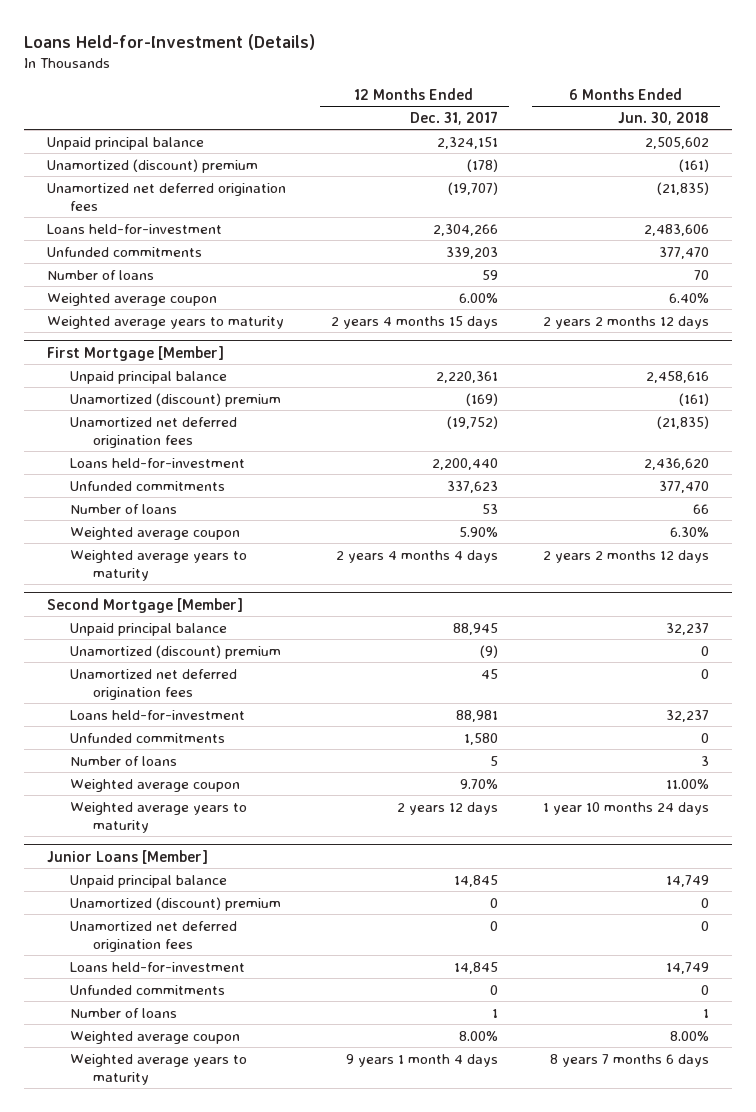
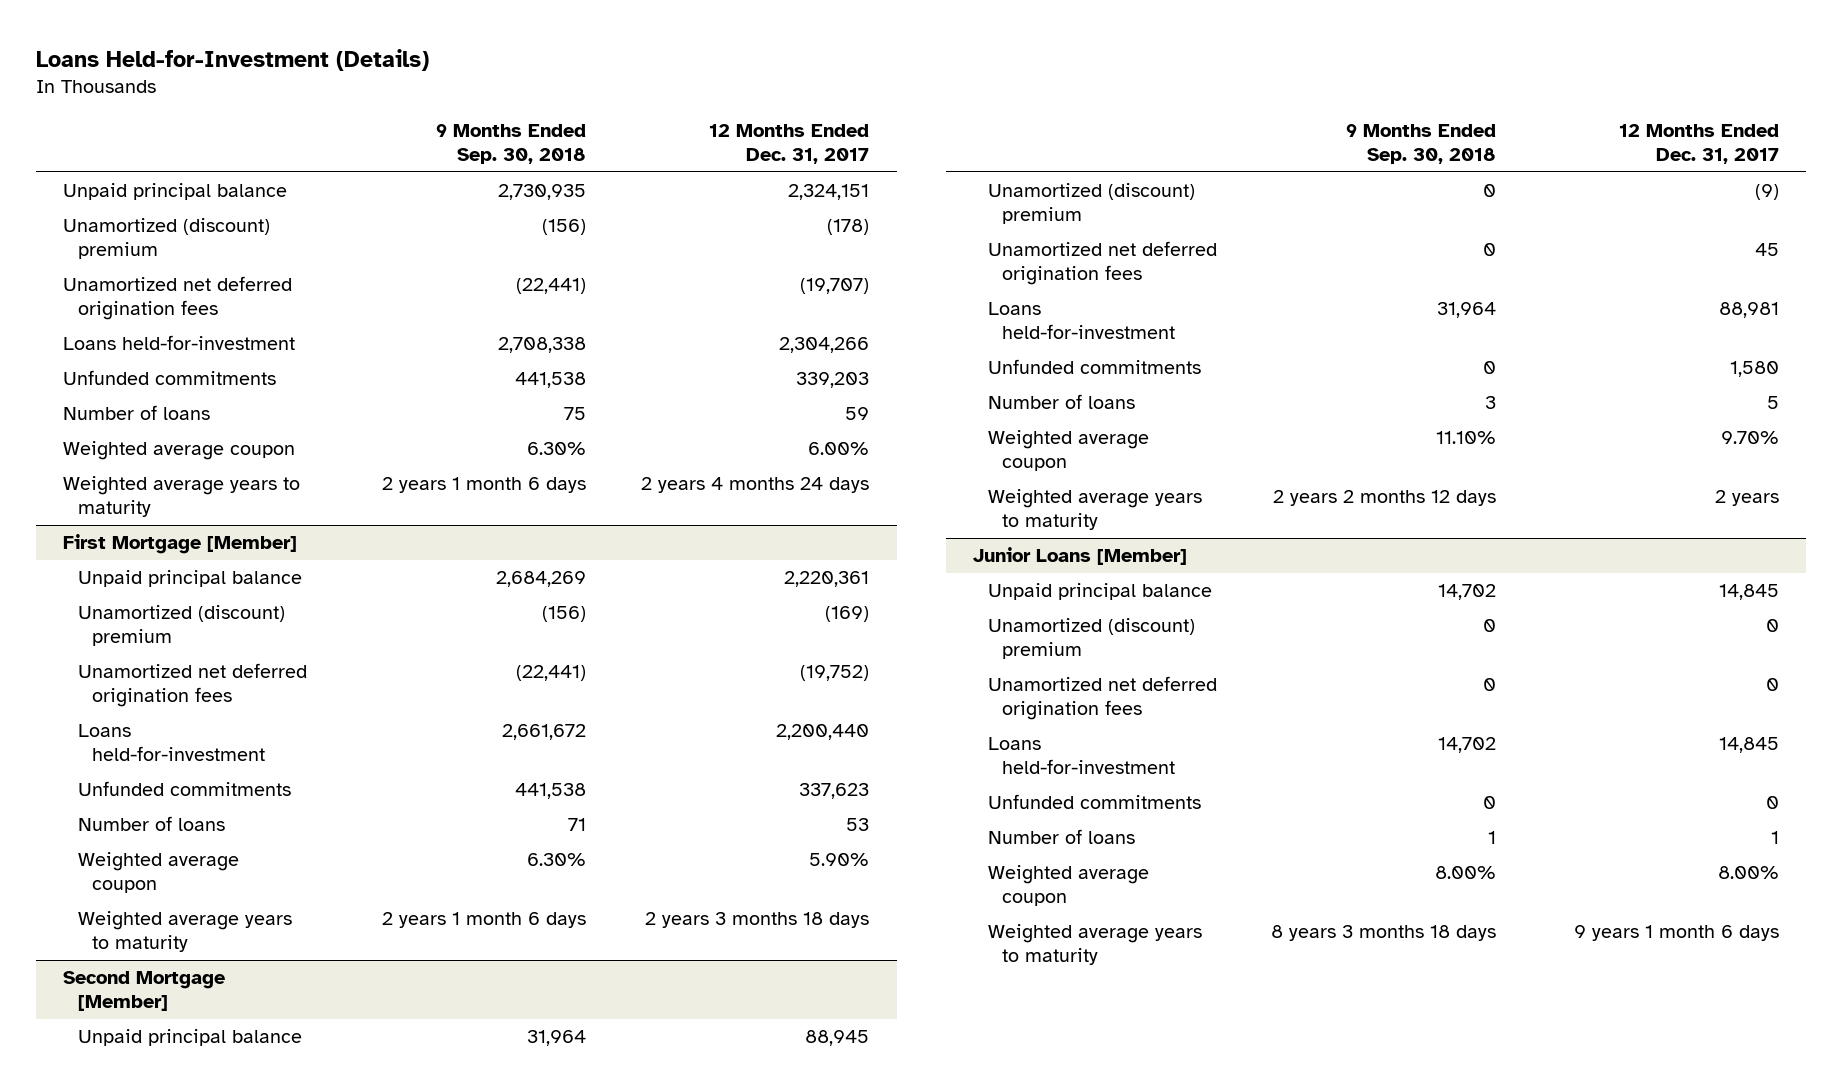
- | 12 Months Ended Dec. 31, 2017 | 6 Months Ended Jun. 30, 2018
+ | 9 Months Ended Sep. 30, 2018 | 12 Months Ended Dec. 31, 2017
- Weighted average years to maturity | 2 years 4 months 15 days | 2 years 2 months 12 days
+ Weighted average years to maturity | 2 years 1 month 6 days | 2 years 4 months 24 days
@ First Mortgage [Member]
- Weighted average years to maturity | 2 years 4 months 4 days | 2 years 2 months 12 days
+ Weighted average years to maturity | 2 years 1 month 6 days | 2 years 3 months 18 days
@ Second Mortgage [Member]
- Weighted average years to maturity | 2 years 12 days | 1 year 10 months 24 days
+ Weighted average years to maturity | 2 years 2 months 12 days | 2 years
@ Junior Loans [Member]
- Weighted average years to maturity | 9 years 1 month 4 days | 8 years 7 months 6 days
+ Weighted average years to maturity | 8 years 3 months 18 days | 9 years 1 month 6 days

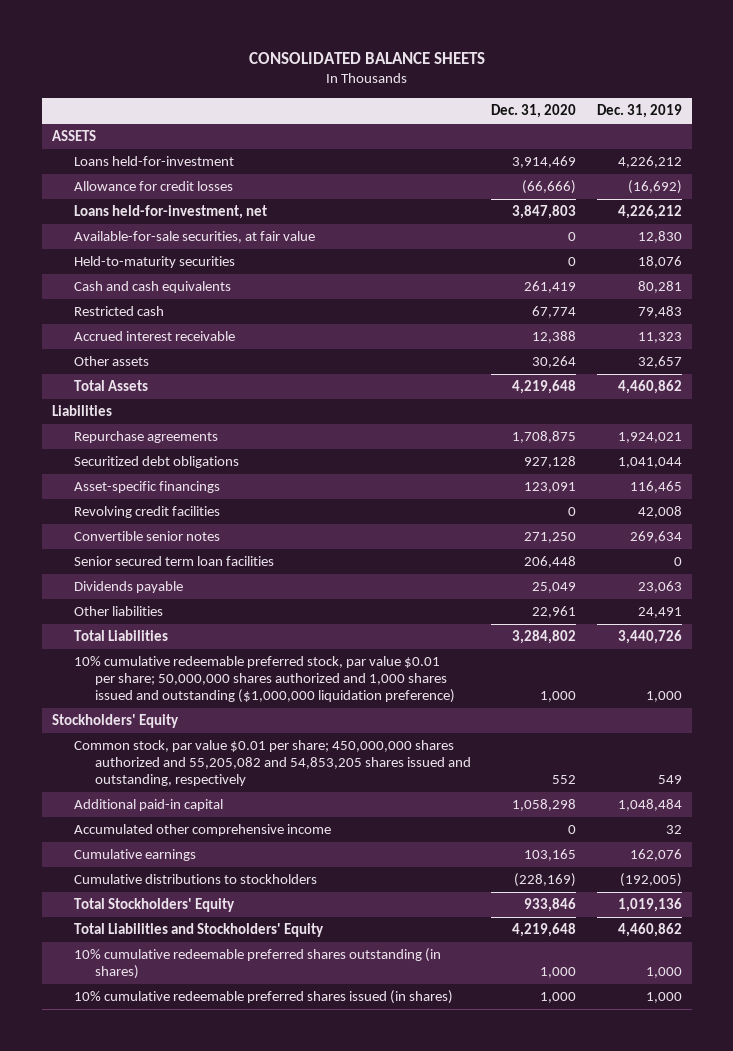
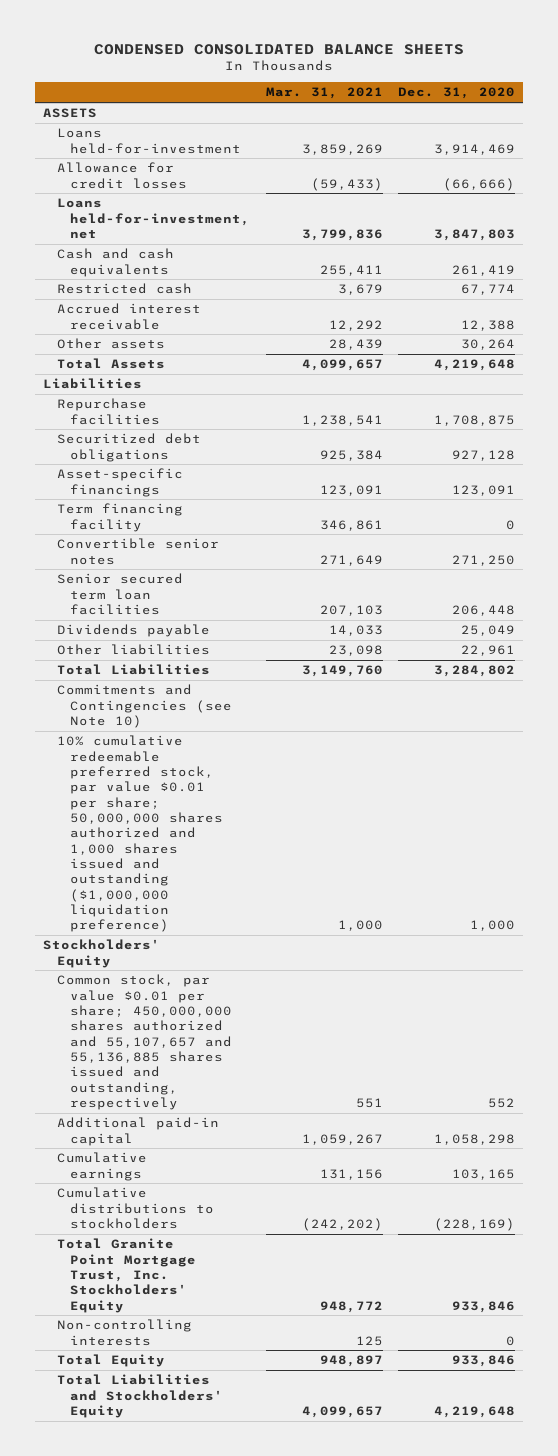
- CONSOLIDATED BALANCE SHEETS
+ CONDENSED CONSOLIDATED BALANCE SHEETS
- | Dec. 31, 2020 | Dec. 31, 2019
+ | Mar. 31, 2021 | Dec. 31, 2020
- Available-for-sale securities, at fair value | 0 | 12,830
- Held-to-maturity securities | 0 | 18,076
- Repurchase agreements | 1,708,875 | 1,924,021
+ Repurchase facilities | 1,238,541 | 1,708,875
- Revolving credit facilities | 0 | 42,008
+ Term financing facility | 346,861 | 0
+ Commitments and Contingencies (see Note 10)
- Common stock, par value $0.01 per share; 450,000,000 shares authorized and 55,205,082 and 54,853,205 shares issued and outstanding, respectively | 552 | 549
+ Common stock, par value $0.01 per share; 450,000,000 shares authorized and 55,107,657 and 55,136,885 shares issued and outstanding, respectively | 551 | 552
- Accumulated other comprehensive income | 0 | 32
- Total Stockholders' Equity | 933,846 | 1,019,136
+ Total Granite Point Mortgage Trust, Inc. Stockholders' Equity | 948,772 | 933,846
+ Non-controlling interests | 125 | 0
+ Total Equity | 948,897 | 933,846
- 10% cumulative redeemable preferred shares outstanding (in shares) | 1,000 | 1,000
- 10% cumulative redeemable preferred shares issued (in shares) | 1,000 | 1,000

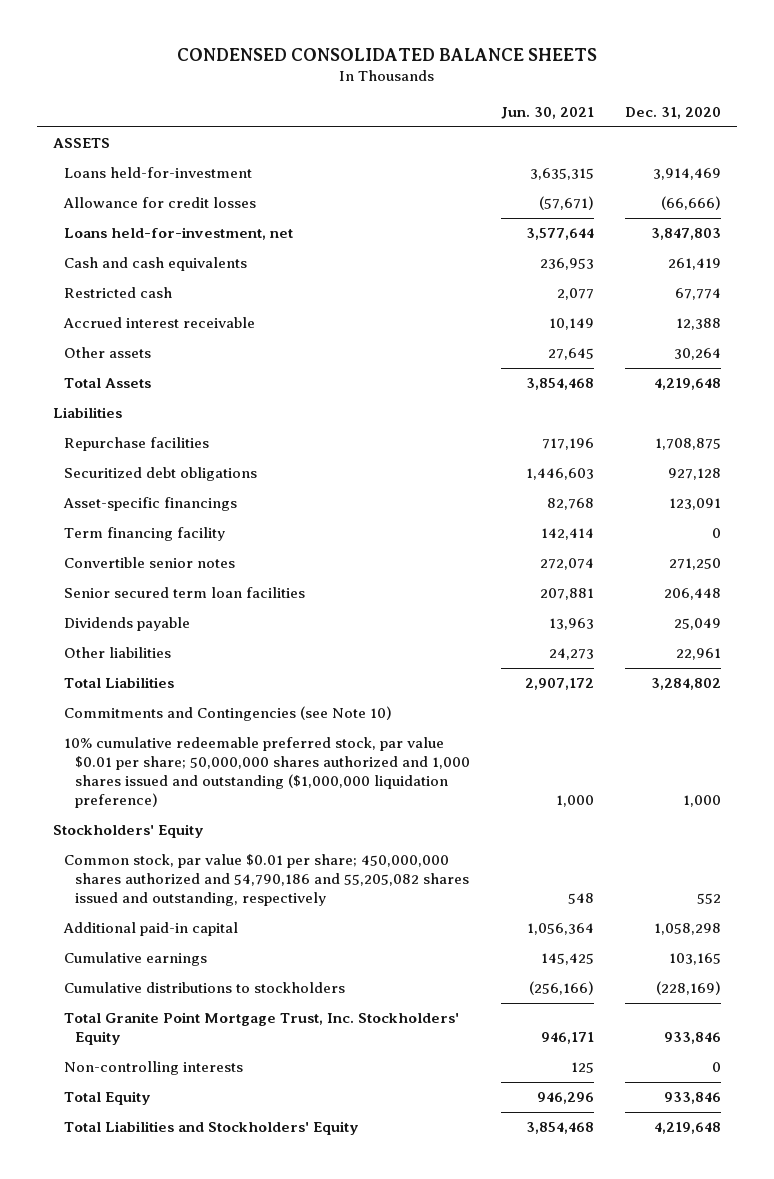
- | Mar. 31, 2021 | Dec. 31, 2020
+ | Jun. 30, 2021 | Dec. 31, 2020
- Common stock, par value $0.01 per share; 450,000,000 shares authorized and 55,107,657 and 55,136,885 shares issued and outstanding, respectively | 551 | 552
+ Common stock, par value $0.01 per share; 450,000,000 shares authorized and 54,790,186 and 55,205,082 shares issued and outstanding, respectively | 548 | 552

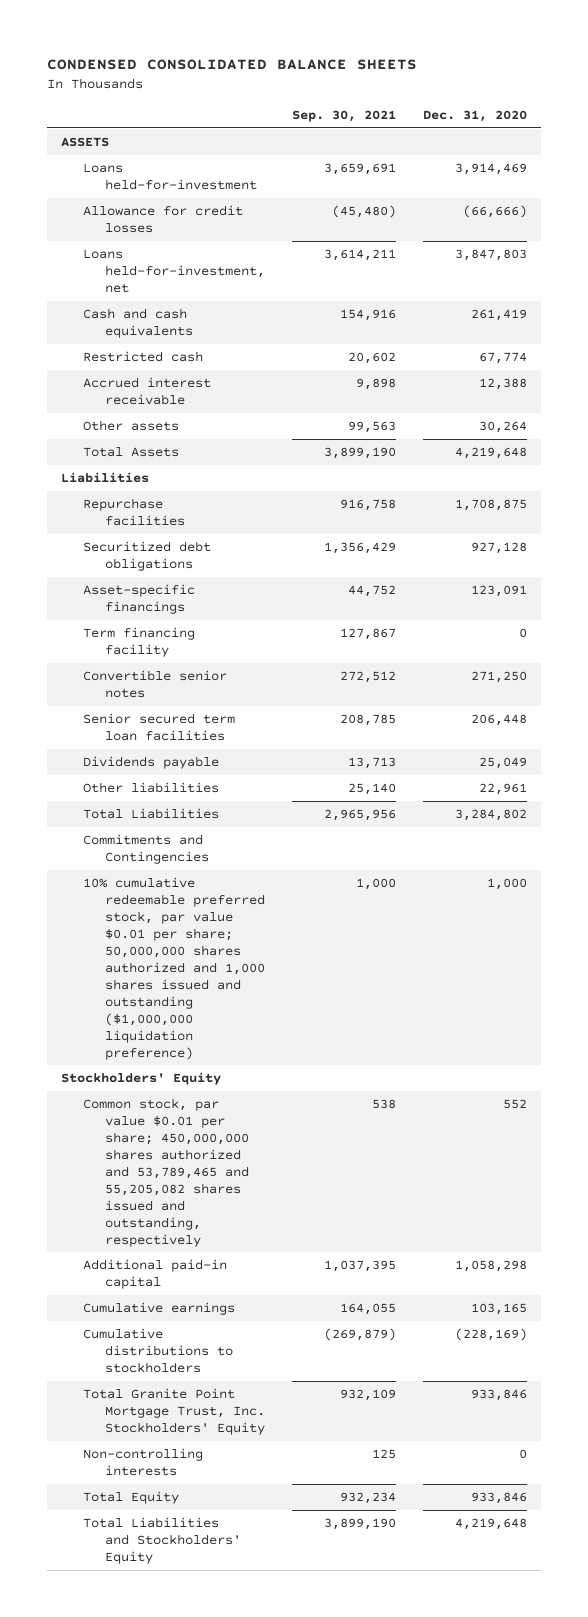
- | Jun. 30, 2021 | Dec. 31, 2020
+ | Sep. 30, 2021 | Dec. 31, 2020
- Commitments and Contingencies (see Note 10)
+ Commitments and Contingencies
- Common stock, par value $0.01 per share; 450,000,000 shares authorized and 54,790,186 and 55,205,082 shares issued and outstanding, respectively | 548 | 552
+ Common stock, par value $0.01 per share; 450,000,000 shares authorized and 53,789,465 and 55,205,082 shares issued and outstanding, respectively | 538 | 552

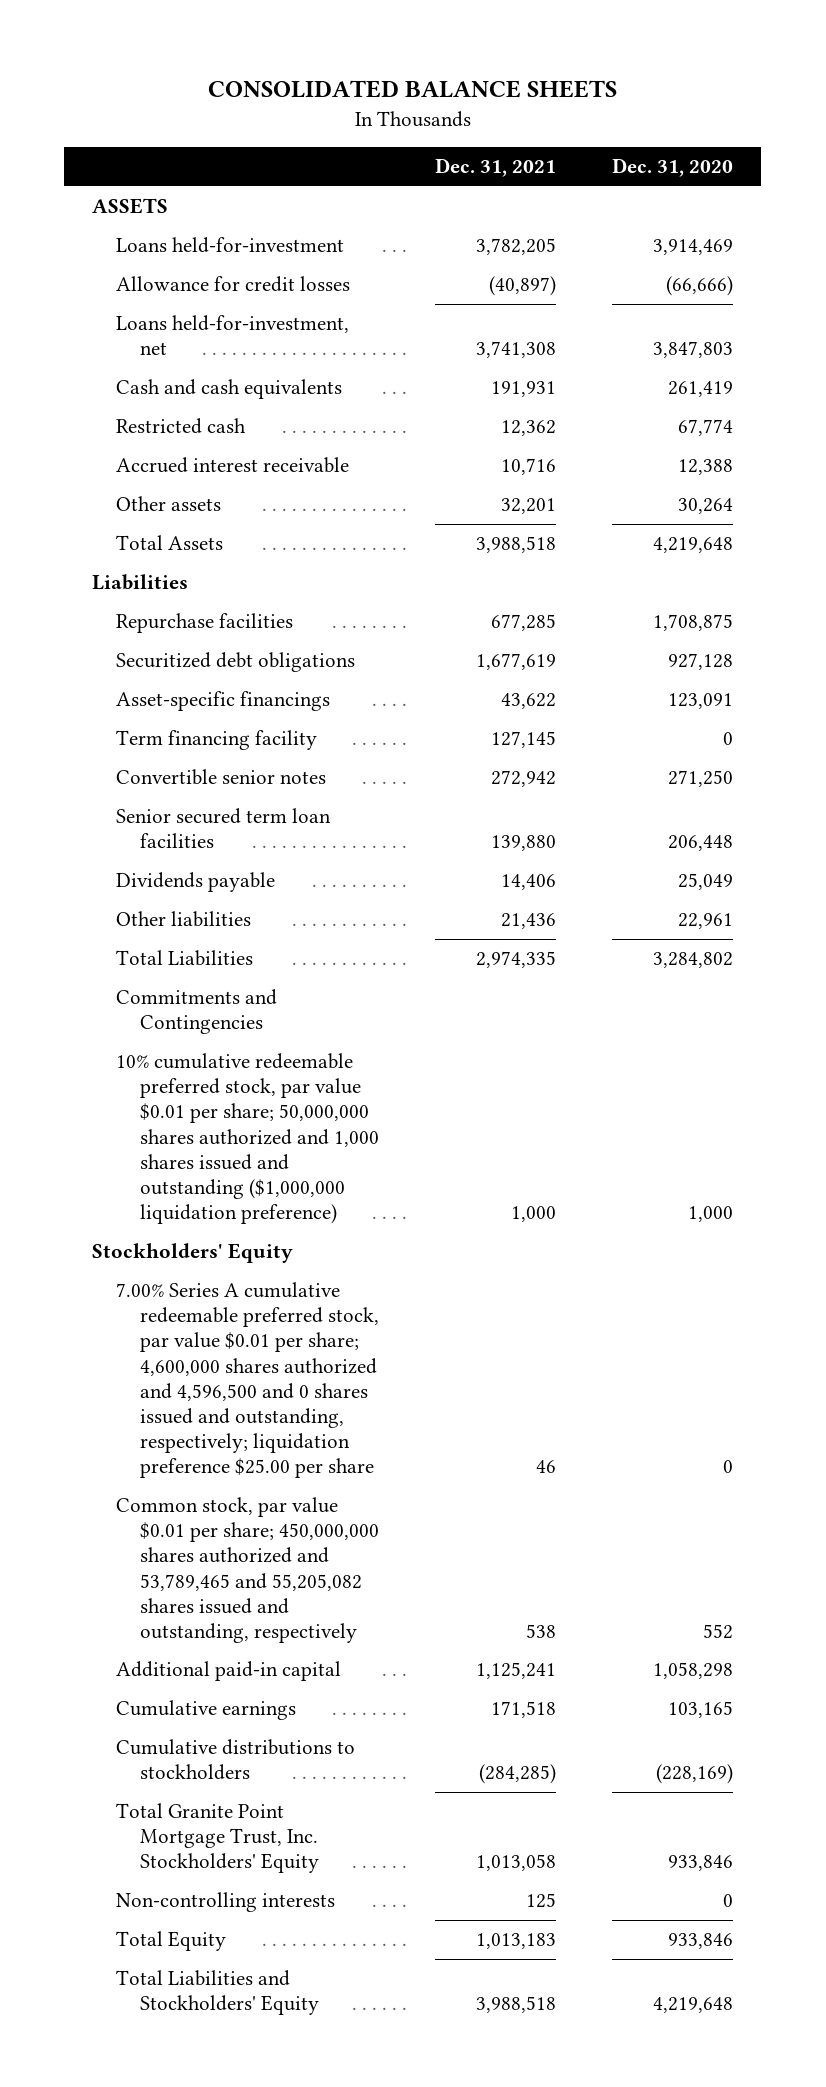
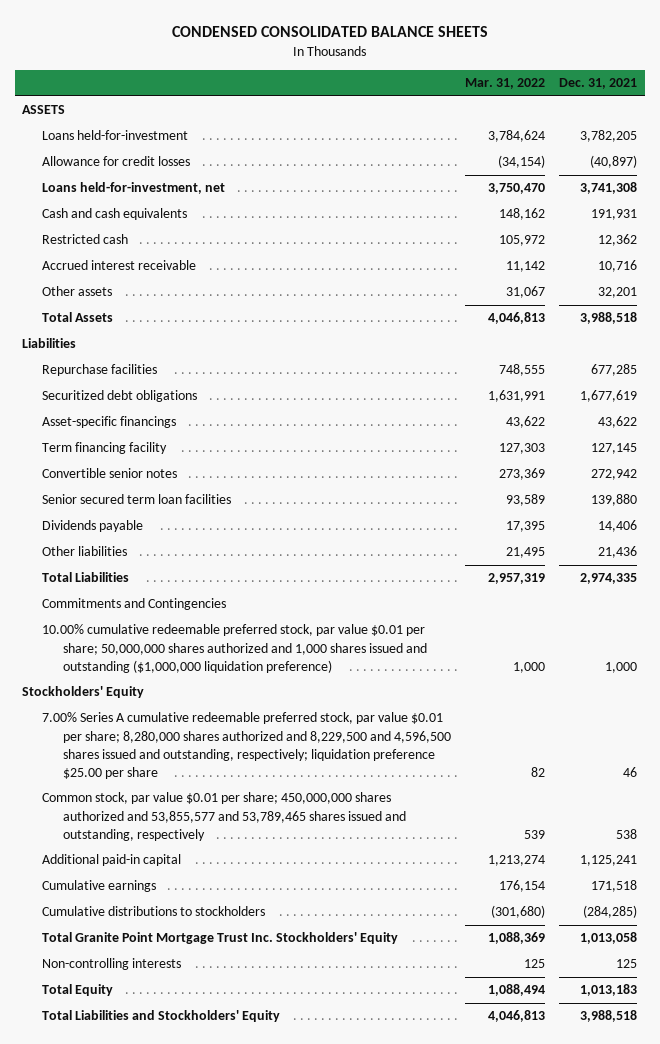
- CONSOLIDATED BALANCE SHEETS
+ CONDENSED CONSOLIDATED BALANCE SHEETS
- | Dec. 31, 2021 | Dec. 31, 2020
+ | Mar. 31, 2022 | Dec. 31, 2021
- 10% cumulative redeemable preferred stock, par value $0.01 per share; 50,000,000 shares authorized and 1,000 shares issued and outstanding ($1,000,000 liquidation preference) | 1,000 | 1,000
+ 10.00% cumulative redeemable preferred stock, par value $0.01 per share; 50,000,000 shares authorized and 1,000 shares issued and outstanding ($1,000,000 liquidation preference) | 1,000 | 1,000
- 7.00% Series A cumulative redeemable preferred stock, par value $0.01 per share; 4,600,000 shares authorized and 4,596,500 and 0 shares issued and outstanding, respectively; liquidation preference $25.00 per share | 46 | 0
- Common stock, par value $0.01 per share; 450,000,000 shares authorized and 53,789,465 and 55,205,082 shares issued and outstanding, respectively | 538 | 552
+ 7.00% Series A cumulative redeemable preferred stock, par value $0.01 per share; 8,280,000 shares authorized and 8,229,500 and 4,596,500 shares issued and outstanding, respectively; liquidation preference $25.00 per share | 82 | 46
+ Common stock, par value $0.01 per share; 450,000,000 shares authorized and 53,855,577 and 53,789,465 shares issued and outstanding, respectively | 539 | 538
- Total Granite Point Mortgage Trust, Inc. Stockholders' Equity | 1,013,058 | 933,846
+ Total Granite Point Mortgage Trust Inc. Stockholders' Equity | 1,088,369 | 1,013,058

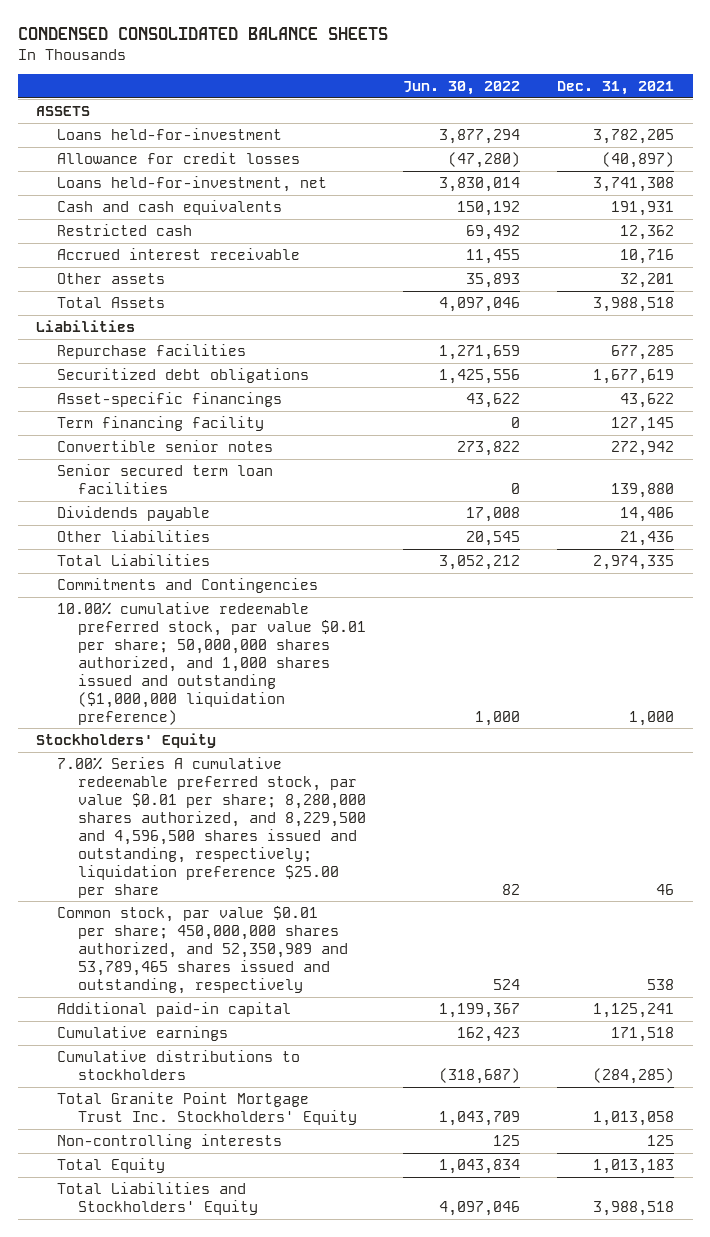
- | Mar. 31, 2022 | Dec. 31, 2021
+ | Jun. 30, 2022 | Dec. 31, 2021
- 10.00% cumulative redeemable preferred stock, par value $0.01 per share; 50,000,000 shares authorized and 1,000 shares issued and outstanding ($1,000,000 liquidation preference) | 1,000 | 1,000
+ 10.00% cumulative redeemable preferred stock, par value $0.01 per share; 50,000,000 shares authorized, and 1,000 shares issued and outstanding ($1,000,000 liquidation preference) | 1,000 | 1,000
- 7.00% Series A cumulative redeemable preferred stock, par value $0.01 per share; 8,280,000 shares authorized and 8,229,500 and 4,596,500 shares issued and outstanding, respectively; liquidation preference $25.00 per share | 82 | 46
- Common stock, par value $0.01 per share; 450,000,000 shares authorized and 53,855,577 and 53,789,465 shares issued and outstanding, respectively | 539 | 538
+ 7.00% Series A cumulative redeemable preferred stock, par value $0.01 per share; 8,280,000 shares authorized, and 8,229,500 and 4,596,500 shares issued and outstanding, respectively; liquidation preference $25.00 per share | 82 | 46
+ Common stock, par value $0.01 per share; 450,000,000 shares authorized, and 52,350,989 and 53,789,465 shares issued and outstanding, respectively | 524 | 538

